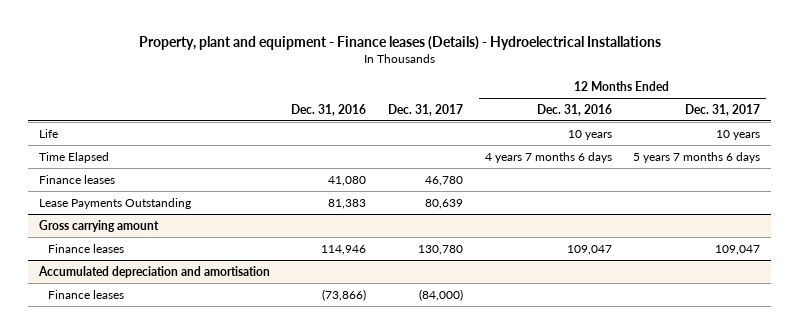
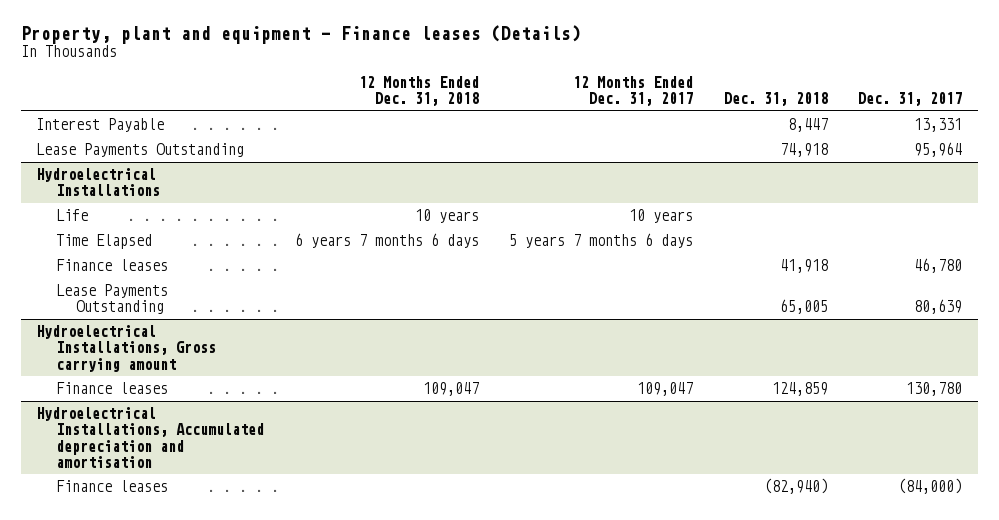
- Property, plant and equipment - Finance leases (Details) - Hydroelectrical Installations
+ Property, plant and equipment - Finance leases (Details)
- | Dec. 31, 2016 | Dec. 31, 2017 | 12 Months Ended Dec. 31, 2016 | 12 Months Ended Dec. 31, 2017
+ | 12 Months Ended Dec. 31, 2018 | 12 Months Ended Dec. 31, 2017 | Dec. 31, 2018 | Dec. 31, 2017
+ Interest Payable | | | 8,447 | 13,331
+ Lease Payments Outstanding | | | 74,918 | 95,964
+ Hydroelectrical Installations
- Gross carrying amount
+ Hydroelectrical Installations, Gross carrying amount
- Accumulated depreciation and amortisation
+ Hydroelectrical Installations, Accumulated depreciation and amortisation

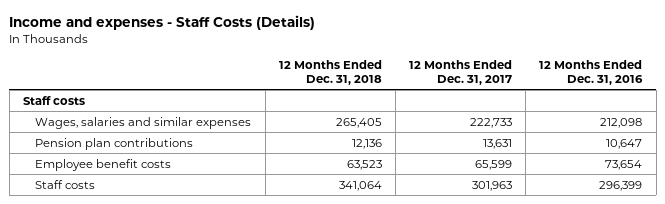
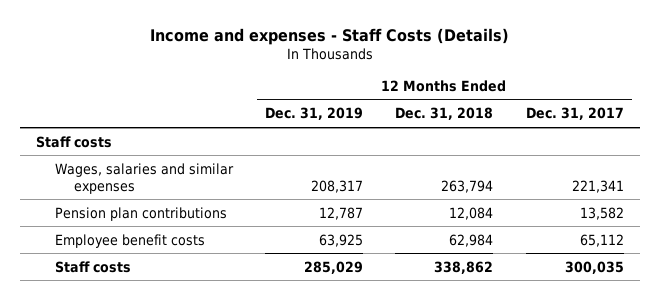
- | 12 Months Ended Dec. 31, 2018 | 12 Months Ended Dec. 31, 2017 | 12 Months Ended Dec. 31, 2016
+ | 12 Months Ended Dec. 31, 2019 | 12 Months Ended Dec. 31, 2018 | 12 Months Ended Dec. 31, 2017
- Wages, salaries and similar expenses | 265,405 | 222,733 | 212,098
- Pension plan contributions | 12,136 | 13,631 | 10,647
- Employee benefit costs | 63,523 | 65,599 | 73,654
- Staff costs | 341,064 | 301,963 | 296,399
+ Wages, salaries and similar expenses | 208,317 | 263,794 | 221,341
+ Pension plan contributions | 12,787 | 12,084 | 13,582
+ Employee benefit costs | 63,925 | 62,984 | 65,112
+ Staff costs | 285,029 | 338,862 | 300,035

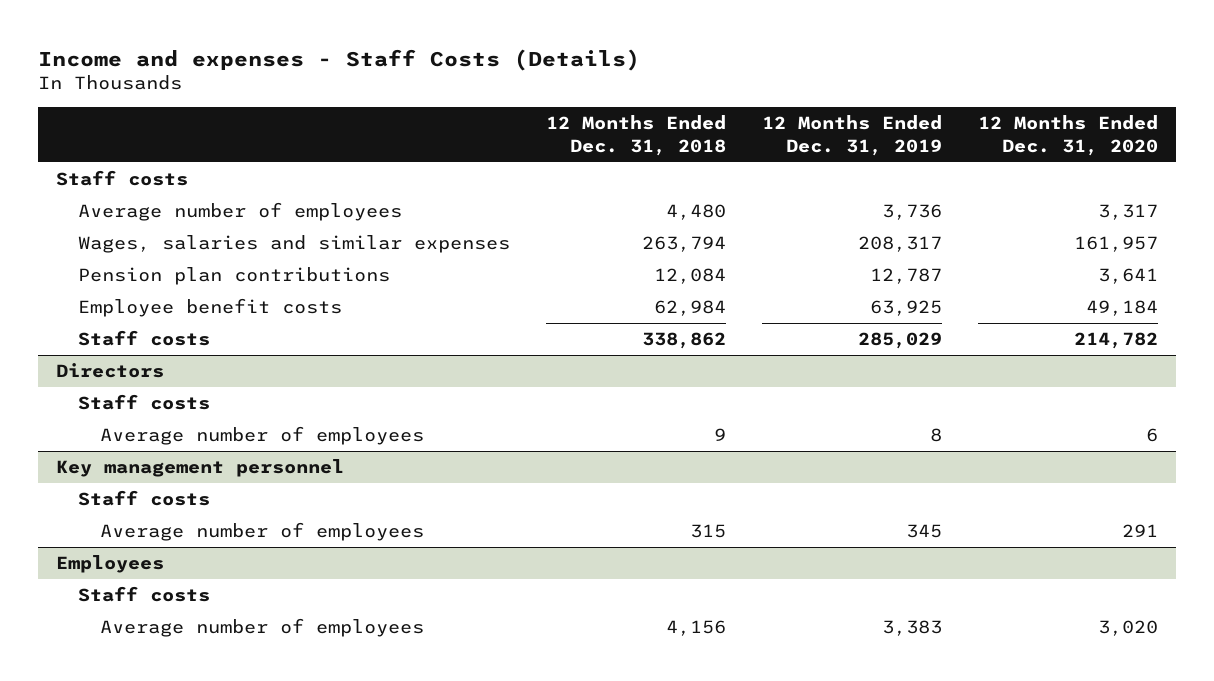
- | 12 Months Ended Dec. 31, 2019 | 12 Months Ended Dec. 31, 2018 | 12 Months Ended Dec. 31, 2017
+ | 12 Months Ended Dec. 31, 2018 | 12 Months Ended Dec. 31, 2019 | 12 Months Ended Dec. 31, 2020
+ Average number of employees | 4,480 | 3,736 | 3,317
+ Directors
+ Staff costs
+ Average number of employees | 9 | 8 | 6
+ Key management personnel
+ Staff costs
+ Average number of employees | 315 | 345 | 291
+ Employees
+ Staff costs
+ Average number of employees | 4,156 | 3,383 | 3,020

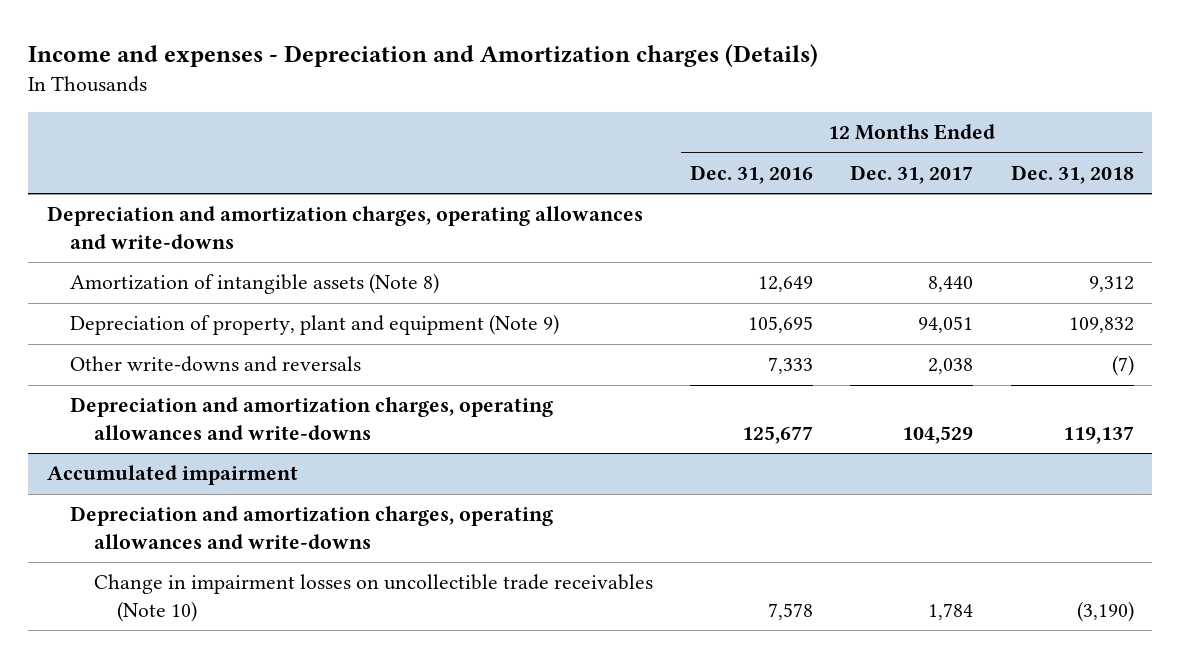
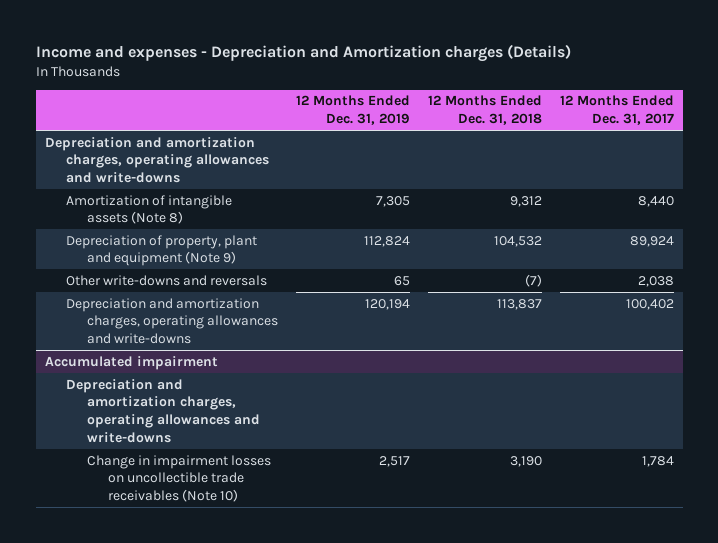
- | 12 Months Ended Dec. 31, 2016 | 12 Months Ended Dec. 31, 2017 | 12 Months Ended Dec. 31, 2018
+ | 12 Months Ended Dec. 31, 2019 | 12 Months Ended Dec. 31, 2018 | 12 Months Ended Dec. 31, 2017
- Depreciation of property, plant and equipment (Note 9) | 105,695 | 94,051 | 109,832
+ Depreciation of property, plant and equipment (Note 9) | 112,824 | 104,532 | 89,924
- Depreciation and amortization charges, operating allowances and write-downs | 125,677 | 104,529 | 119,137
+ Depreciation and amortization charges, operating allowances and write-downs | 120,194 | 113,837 | 100,402
@ Accumulated impairment
- Change in impairment losses on uncollectible trade receivables (Note 10) | 7,578 | 1,784 | (3,190)
+ Change in impairment losses on uncollectible trade receivables (Note 10) | 2,517 | 3,190 | 1,784

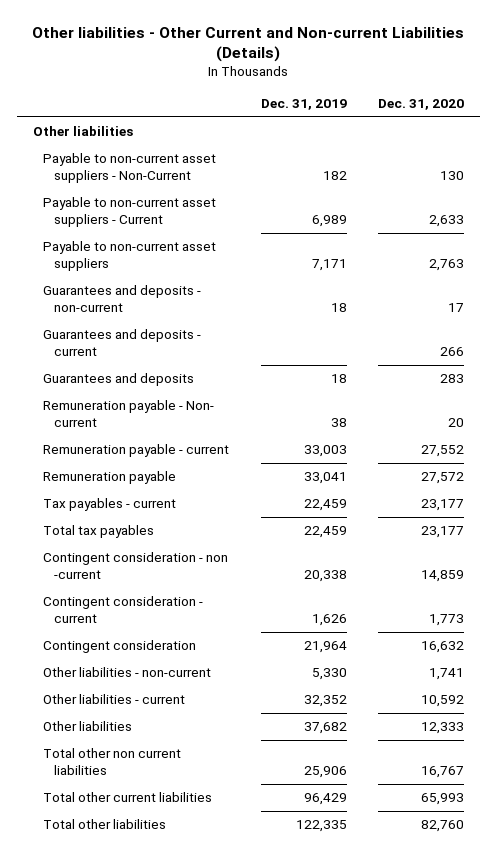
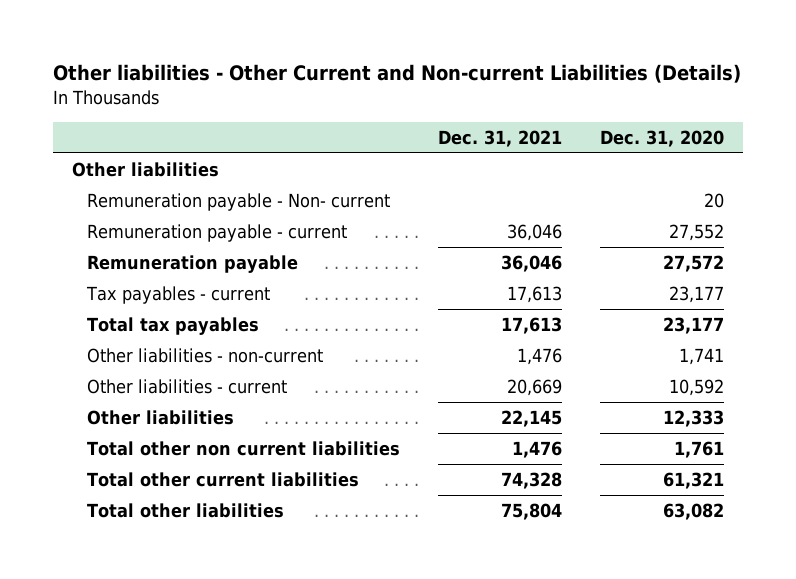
- | Dec. 31, 2019 | Dec. 31, 2020
+ | Dec. 31, 2021 | Dec. 31, 2020
- Payable to non-current asset suppliers - Non-Current | 182 | 130
- Payable to non-current asset suppliers - Current | 6,989 | 2,633
- Payable to non-current asset suppliers | 7,171 | 2,763
- Guarantees and deposits - non-current | 18 | 17
- Guarantees and deposits - current | | 266
- Guarantees and deposits | 18 | 283
- Contingent consideration - non -current | 20,338 | 14,859
- Contingent consideration - current | 1,626 | 1,773
- Contingent consideration | 21,964 | 16,632
- Total other non current liabilities | 25,906 | 16,767
- Total other current liabilities | 96,429 | 65,993
- Total other liabilities | 122,335 | 82,760
+ Total other non current liabilities | 1,476 | 1,761
+ Total other current liabilities | 74,328 | 61,321
+ Total other liabilities | 75,804 | 63,082

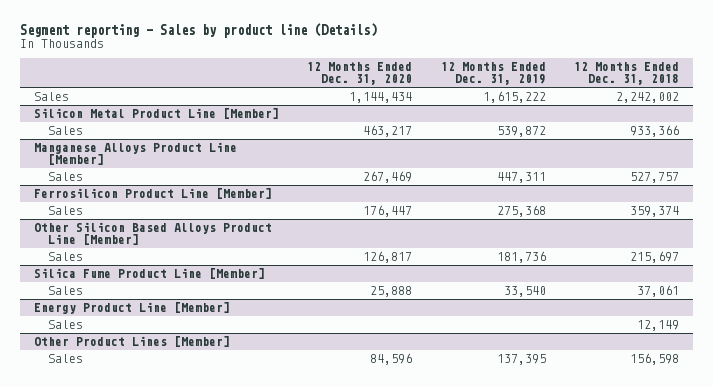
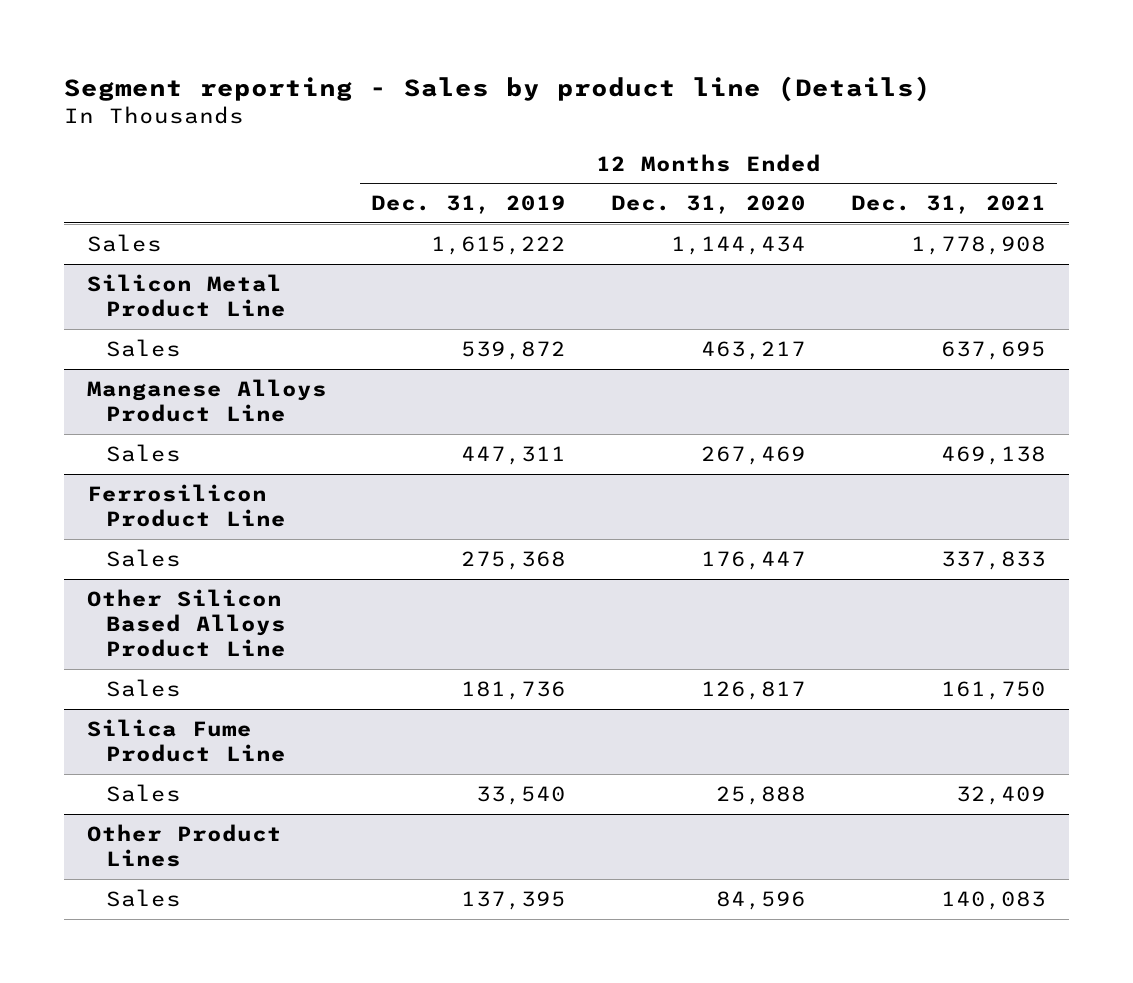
- | 12 Months Ended Dec. 31, 2020 | 12 Months Ended Dec. 31, 2019 | 12 Months Ended Dec. 31, 2018
+ | 12 Months Ended Dec. 31, 2019 | 12 Months Ended Dec. 31, 2020 | 12 Months Ended Dec. 31, 2021
- Silicon Metal Product Line [Member]
+ Silicon Metal Product Line
- Manganese Alloys Product Line [Member]
+ Manganese Alloys Product Line
- Ferrosilicon Product Line [Member]
+ Ferrosilicon Product Line
- Other Silicon Based Alloys Product Line [Member]
+ Other Silicon Based Alloys Product Line
- Silica Fume Product Line [Member]
+ Silica Fume Product Line
- Energy Product Line [Member]
- Sales | | | 12,149
- Other Product Lines [Member]
+ Other Product Lines

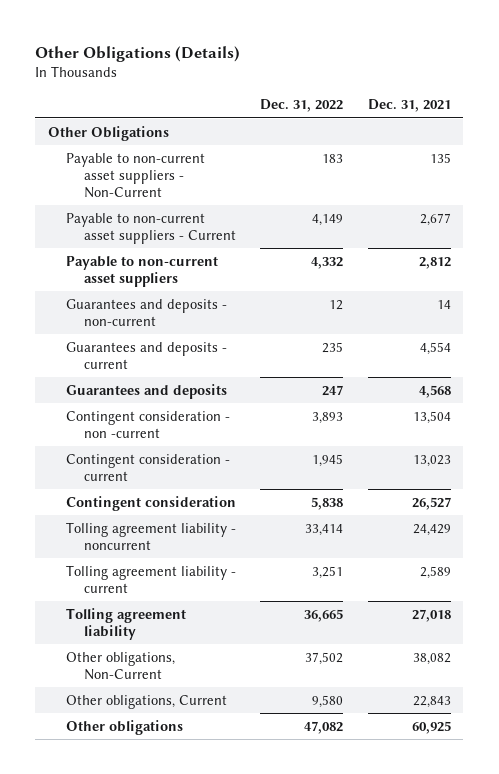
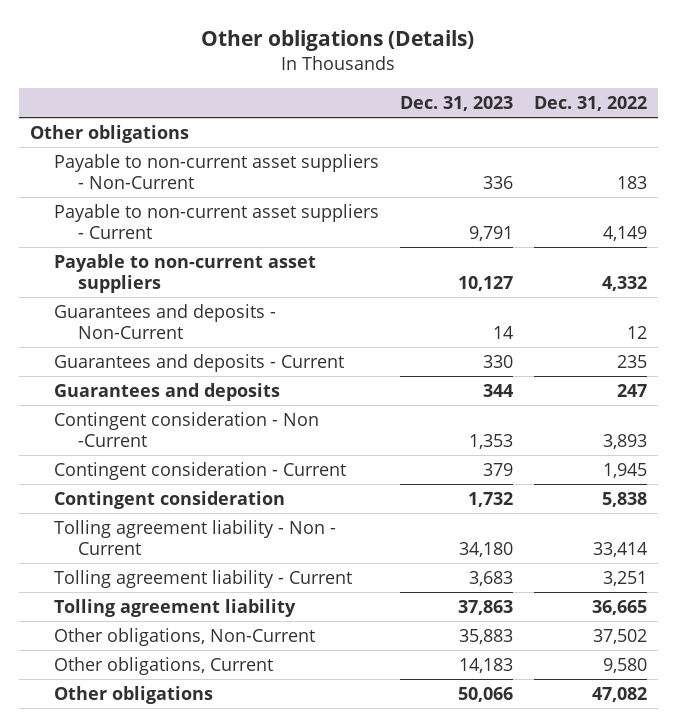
- Other Obligations (Details)
+ Other obligations (Details)
- | Dec. 31, 2022 | Dec. 31, 2021
+ | Dec. 31, 2023 | Dec. 31, 2022
- Other Obligations
+ Other obligations
- Guarantees and deposits - non-current | 12 | 14
- Guarantees and deposits - current | 235 | 4,554
+ Guarantees and deposits - Non-Current | 14 | 12
+ Guarantees and deposits - Current | 330 | 235
- Contingent consideration - non -current | 3,893 | 13,504
- Contingent consideration - current | 1,945 | 13,023
+ Contingent consideration - Non -Current | 1,353 | 3,893
+ Contingent consideration - Current | 379 | 1,945
- Tolling agreement liability - noncurrent | 33,414 | 24,429
- Tolling agreement liability - current | 3,251 | 2,589
+ Tolling agreement liability - Non - Current | 34,180 | 33,414
+ Tolling agreement liability - Current | 3,683 | 3,251

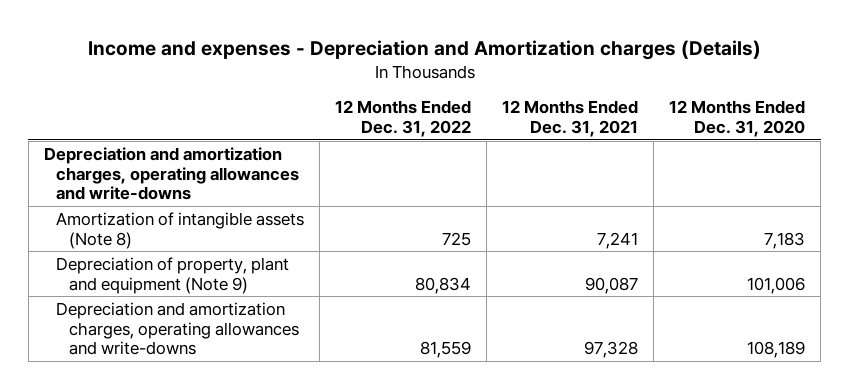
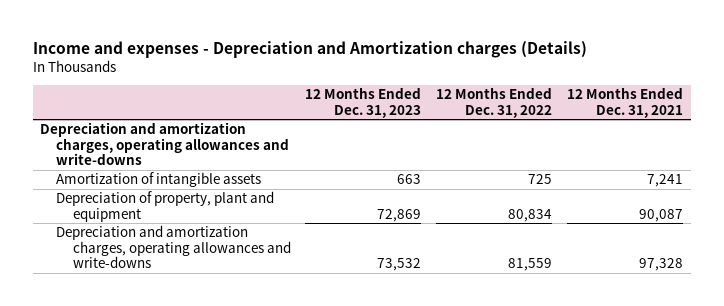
- | 12 Months Ended Dec. 31, 2022 | 12 Months Ended Dec. 31, 2021 | 12 Months Ended Dec. 31, 2020
+ | 12 Months Ended Dec. 31, 2023 | 12 Months Ended Dec. 31, 2022 | 12 Months Ended Dec. 31, 2021
- Amortization of intangible assets (Note 8) | 725 | 7,241 | 7,183
- Depreciation of property, plant and equipment (Note 9) | 80,834 | 90,087 | 101,006
+ Amortization of intangible assets | 663 | 725 | 7,241
+ Depreciation of property, plant and equipment | 72,869 | 80,834 | 90,087

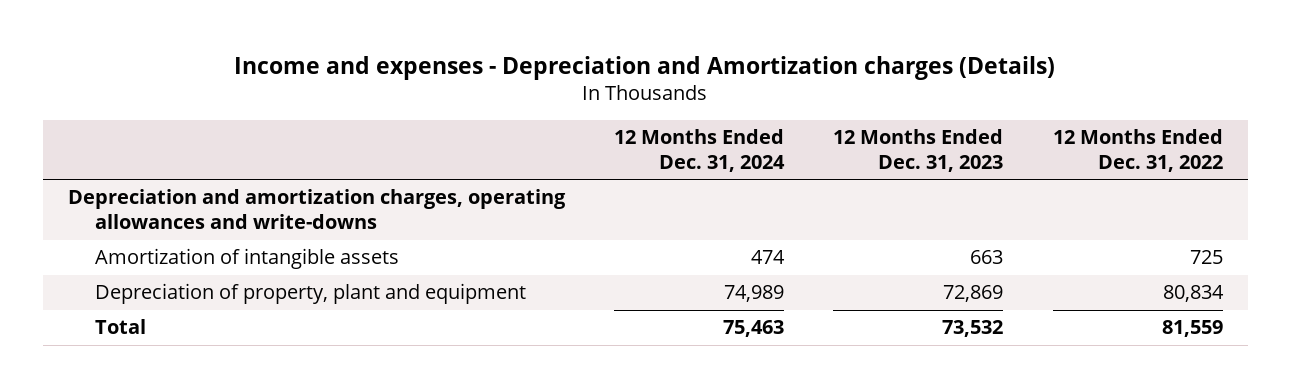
- | 12 Months Ended Dec. 31, 2023 | 12 Months Ended Dec. 31, 2022 | 12 Months Ended Dec. 31, 2021
+ | 12 Months Ended Dec. 31, 2024 | 12 Months Ended Dec. 31, 2023 | 12 Months Ended Dec. 31, 2022
- Depreciation and amortization charges, operating allowances and write-downs | 73,532 | 81,559 | 97,328
+ Total | 75,463 | 73,532 | 81,559

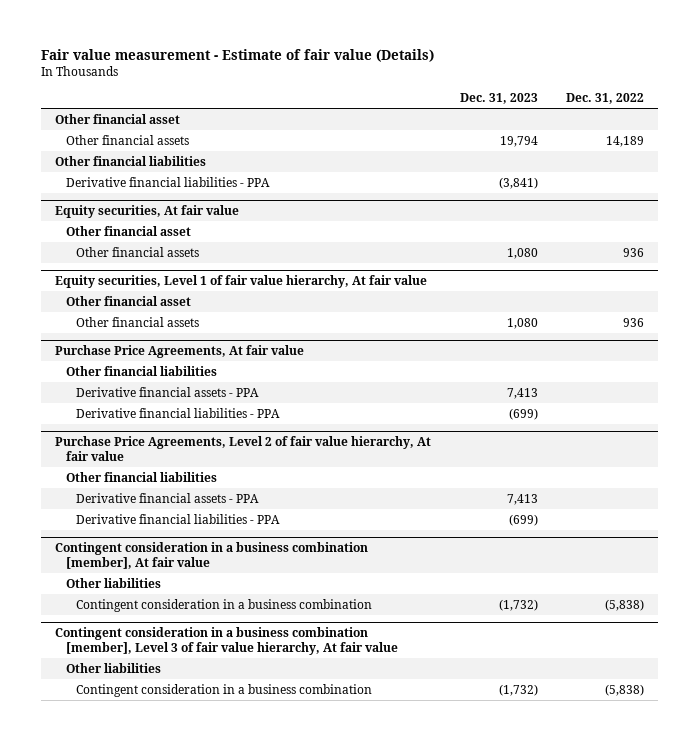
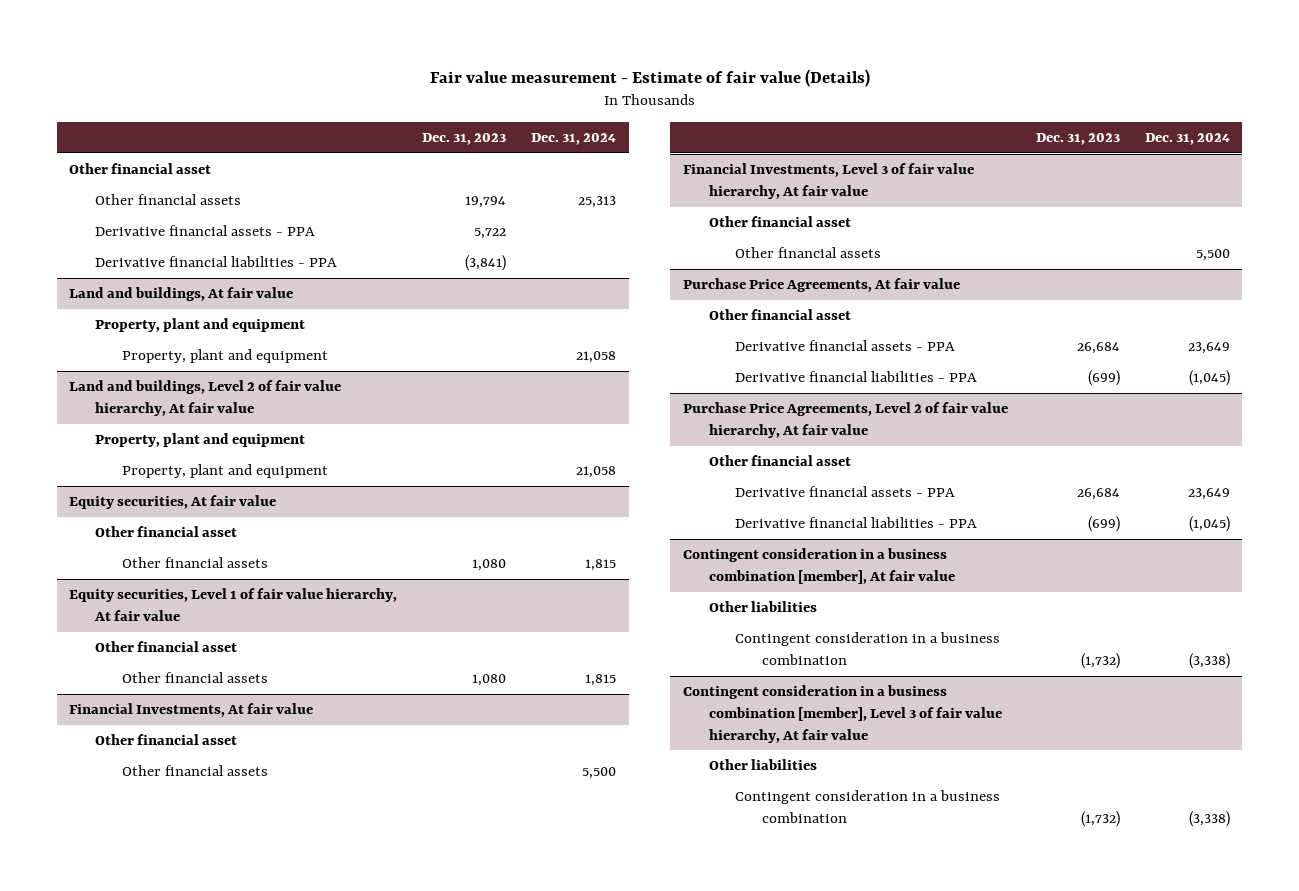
- | Dec. 31, 2023 | Dec. 31, 2022
+ | Dec. 31, 2023 | Dec. 31, 2024
- Other financial liabilities
+ Derivative financial assets - PPA | 5,722 |
+ Land and buildings, At fair value
+ Property, plant and equipment
+ Property, plant and equipment | | 21,058
+ Land and buildings, Level 2 of fair value hierarchy, At fair value
+ Property, plant and equipment
+ Property, plant and equipment | | 21,058
+ Financial Investments, At fair value
+ Other financial asset
+ Other financial assets | | 5,500
+ Financial Investments, Level 3 of fair value hierarchy, At fair value
+ Other financial asset
+ Other financial assets | | 5,500
@ Purchase Price Agreements, At fair value
- Other financial liabilities
- Derivative financial assets - PPA | 7,413 |
+ Other financial asset
+ Derivative financial assets - PPA | 26,684 | 23,649
@ Purchase Price Agreements, Level 2 of fair value hierarchy, At fair value
- Other financial liabilities
- Derivative financial assets - PPA | 7,413 |
+ Other financial asset
+ Derivative financial assets - PPA | 26,684 | 23,649

